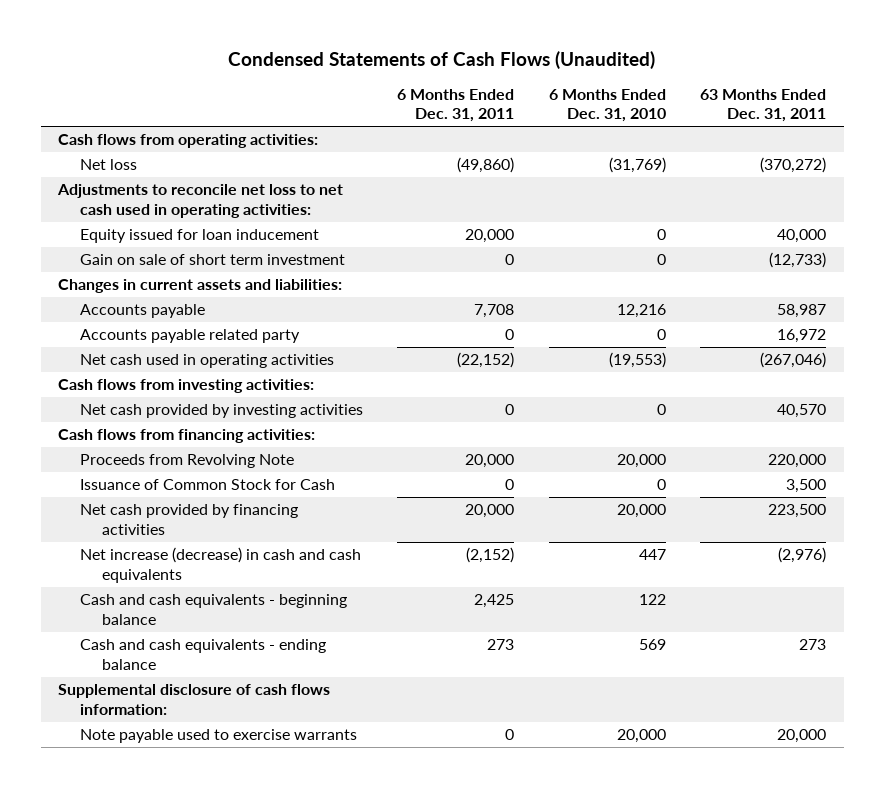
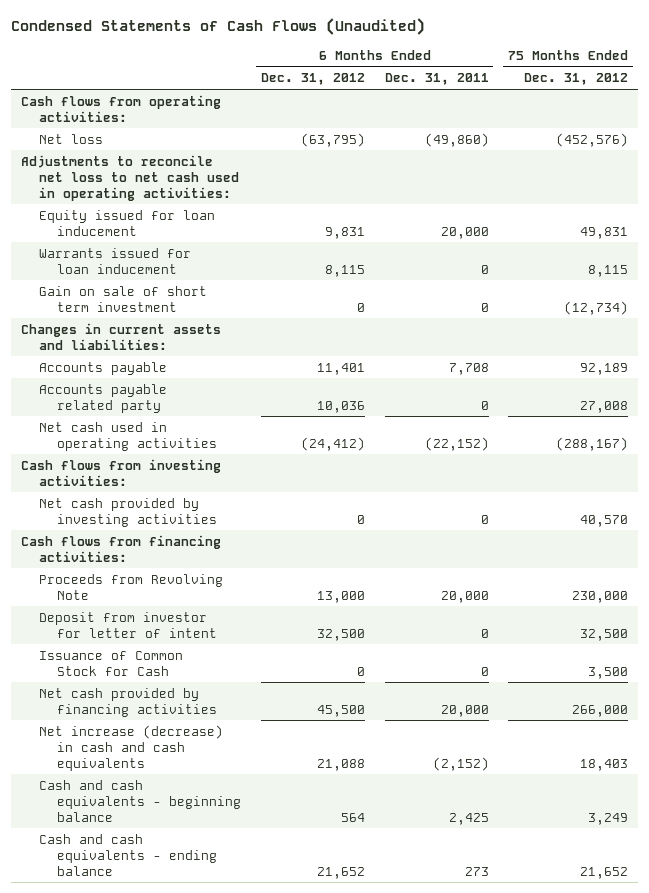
- | 6 Months Ended Dec. 31, 2011 | 6 Months Ended Dec. 31, 2010 | 63 Months Ended Dec. 31, 2011
+ | 6 Months Ended Dec. 31, 2012 | 6 Months Ended Dec. 31, 2011 | 75 Months Ended Dec. 31, 2012
+ Warrants issued for loan inducement | 8,115 | 0 | 8,115
+ Deposit from investor for letter of intent | 32,500 | 0 | 32,500
- Supplemental disclosure of cash flows information:
- Note payable used to exercise warrants | 0 | 20,000 | 20,000

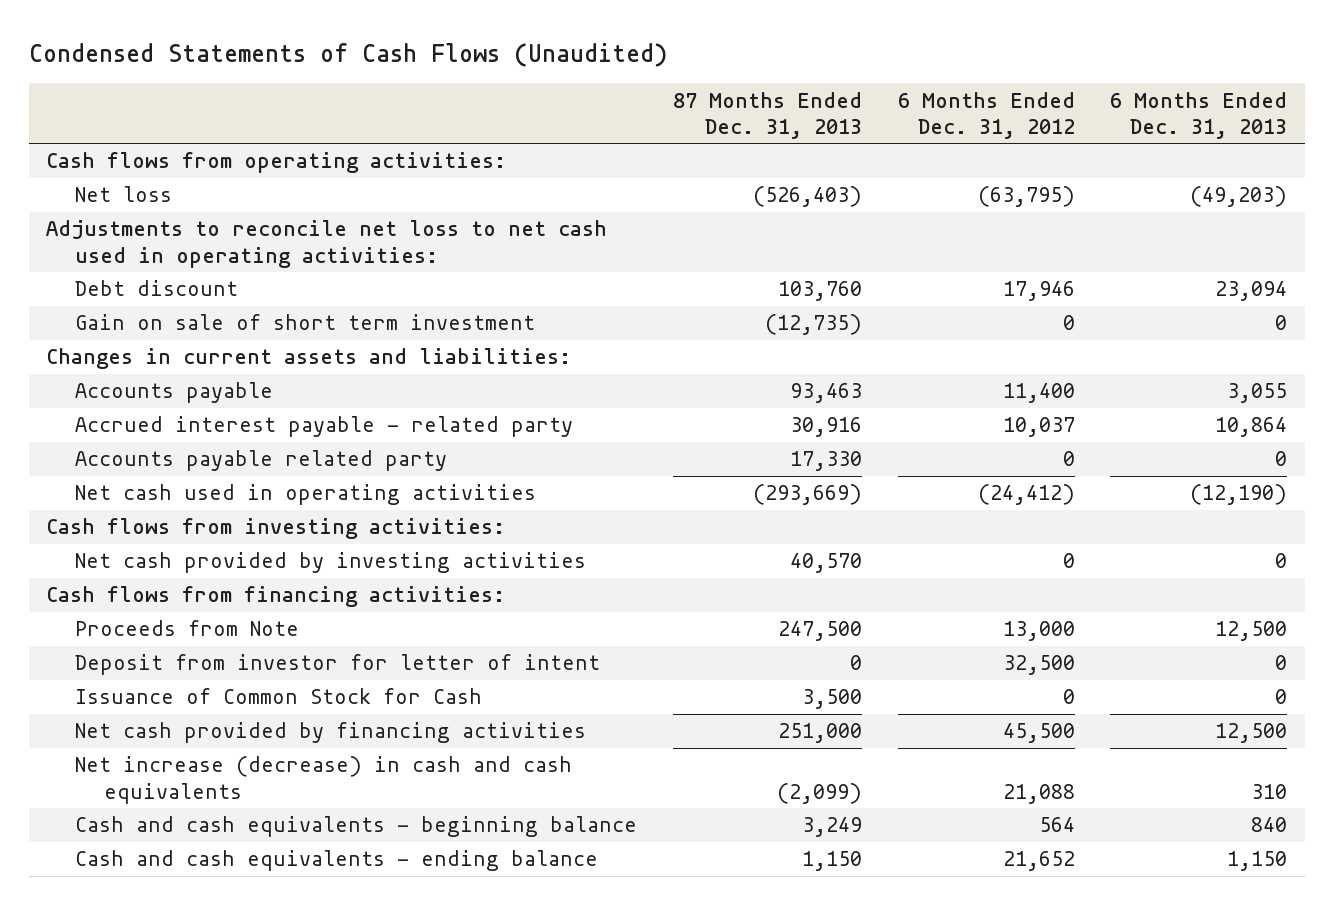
- | 6 Months Ended Dec. 31, 2012 | 6 Months Ended Dec. 31, 2011 | 75 Months Ended Dec. 31, 2012
+ | 87 Months Ended Dec. 31, 2013 | 6 Months Ended Dec. 31, 2012 | 6 Months Ended Dec. 31, 2013
- Equity issued for loan inducement | 9,831 | 20,000 | 49,831
- Warrants issued for loan inducement | 8,115 | 0 | 8,115
+ Debt discount | 103,760 | 17,946 | 23,094
- Accounts payable | 11,401 | 7,708 | 92,189
- Accounts payable related party | 10,036 | 0 | 27,008
+ Accounts payable | 93,463 | 11,400 | 3,055
+ Accrued interest payable - related party | 30,916 | 10,037 | 10,864
+ Accounts payable related party | 17,330 | 0 | 0
- Proceeds from Revolving Note | 13,000 | 20,000 | 230,000
+ Proceeds from Note | 247,500 | 13,000 | 12,500

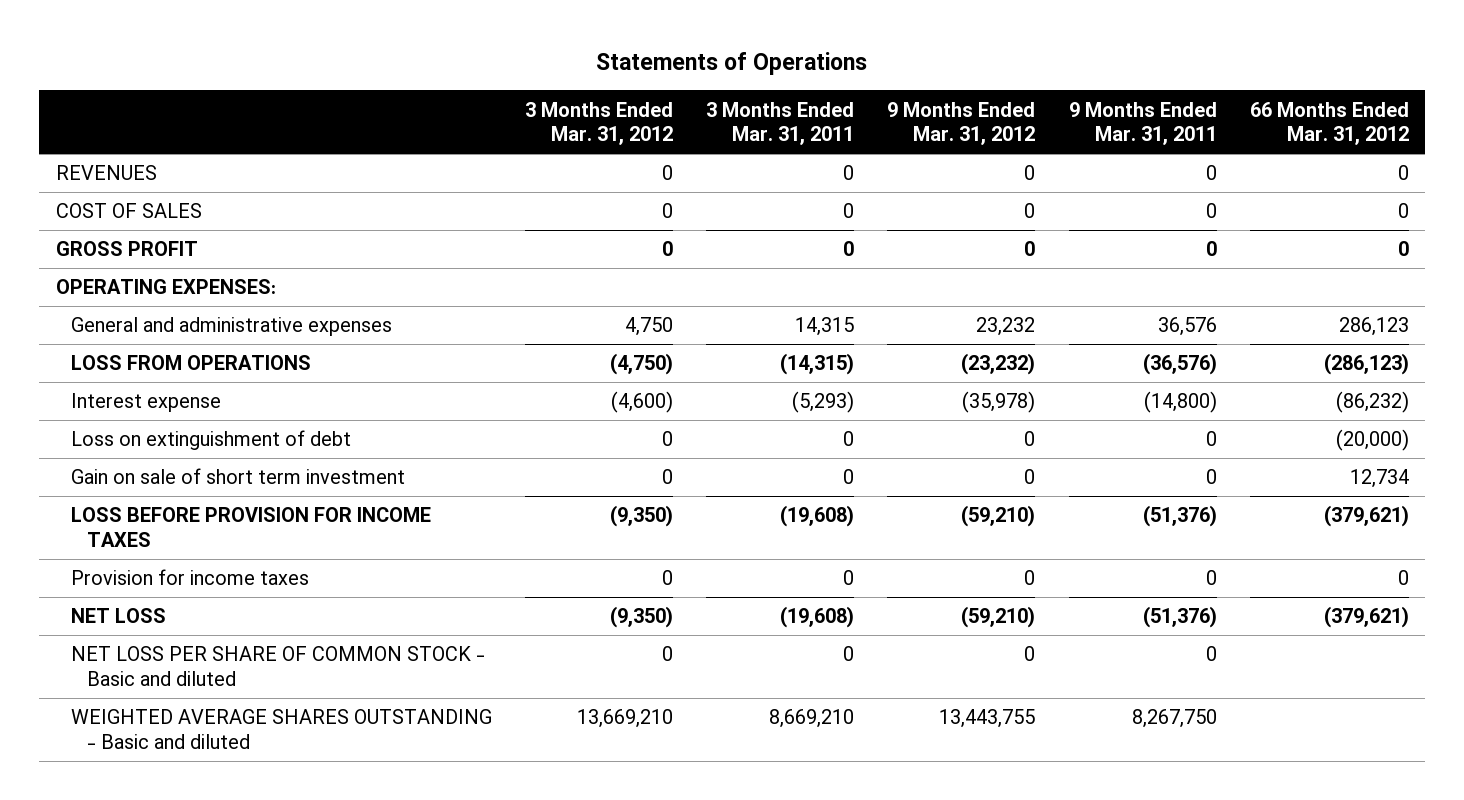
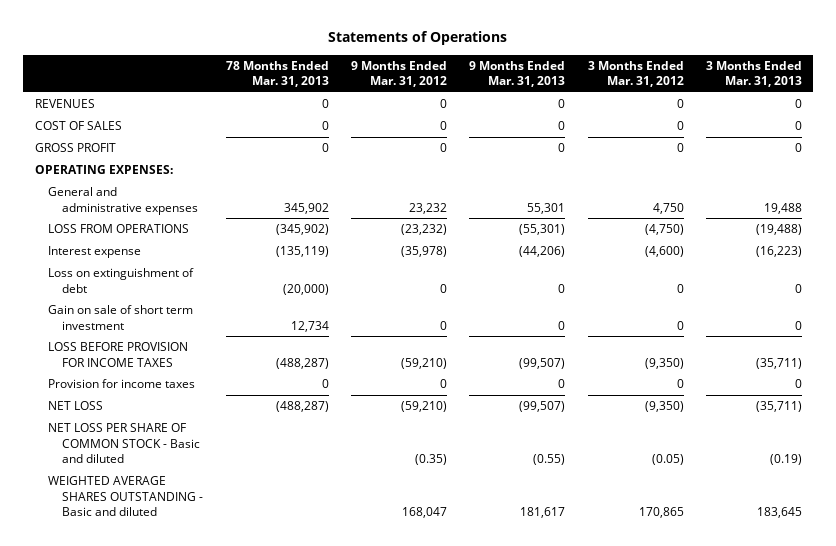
- | 3 Months Ended Mar. 31, 2012 | 3 Months Ended Mar. 31, 2011 | 9 Months Ended Mar. 31, 2012 | 9 Months Ended Mar. 31, 2011 | 66 Months Ended Mar. 31, 2012
+ | 78 Months Ended Mar. 31, 2013 | 9 Months Ended Mar. 31, 2012 | 9 Months Ended Mar. 31, 2013 | 3 Months Ended Mar. 31, 2012 | 3 Months Ended Mar. 31, 2013
- NET LOSS PER SHARE OF COMMON STOCK - Basic and diluted | 0 | 0 | 0 | 0 |
- WEIGHTED AVERAGE SHARES OUTSTANDING - Basic and diluted | 13,669,210 | 8,669,210 | 13,443,755 | 8,267,750 |
+ NET LOSS PER SHARE OF COMMON STOCK - Basic and diluted | | (0.35) | (0.55) | (0.05) | (0.19)
+ WEIGHTED AVERAGE SHARES OUTSTANDING - Basic and diluted | | 168,047 | 181,617 | 170,865 | 183,645

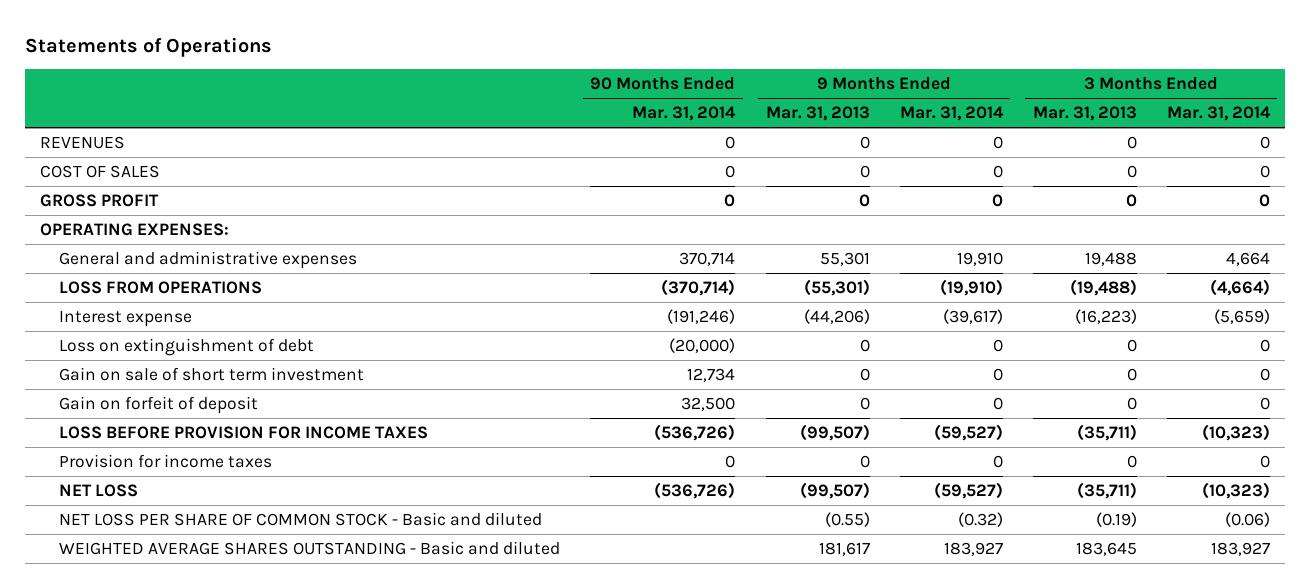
- | 78 Months Ended Mar. 31, 2013 | 9 Months Ended Mar. 31, 2012 | 9 Months Ended Mar. 31, 2013 | 3 Months Ended Mar. 31, 2012 | 3 Months Ended Mar. 31, 2013
+ | 90 Months Ended Mar. 31, 2014 | 9 Months Ended Mar. 31, 2013 | 9 Months Ended Mar. 31, 2014 | 3 Months Ended Mar. 31, 2013 | 3 Months Ended Mar. 31, 2014
+ Gain on forfeit of deposit | 32,500 | 0 | 0 | 0 | 0

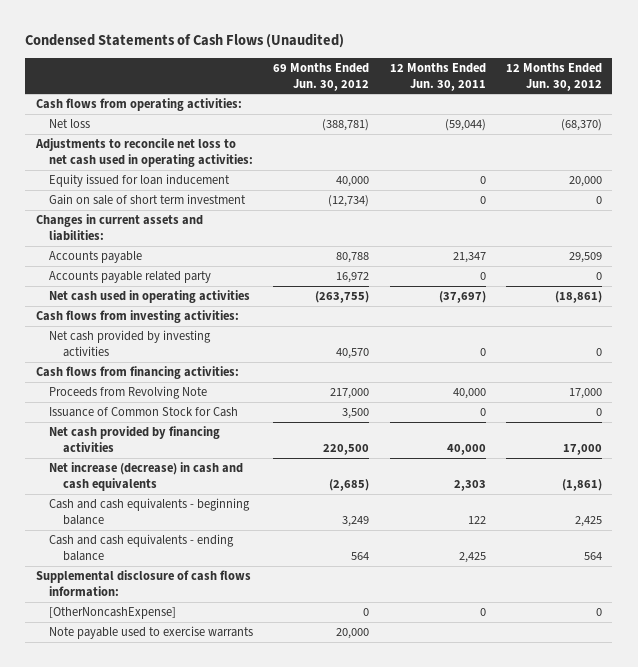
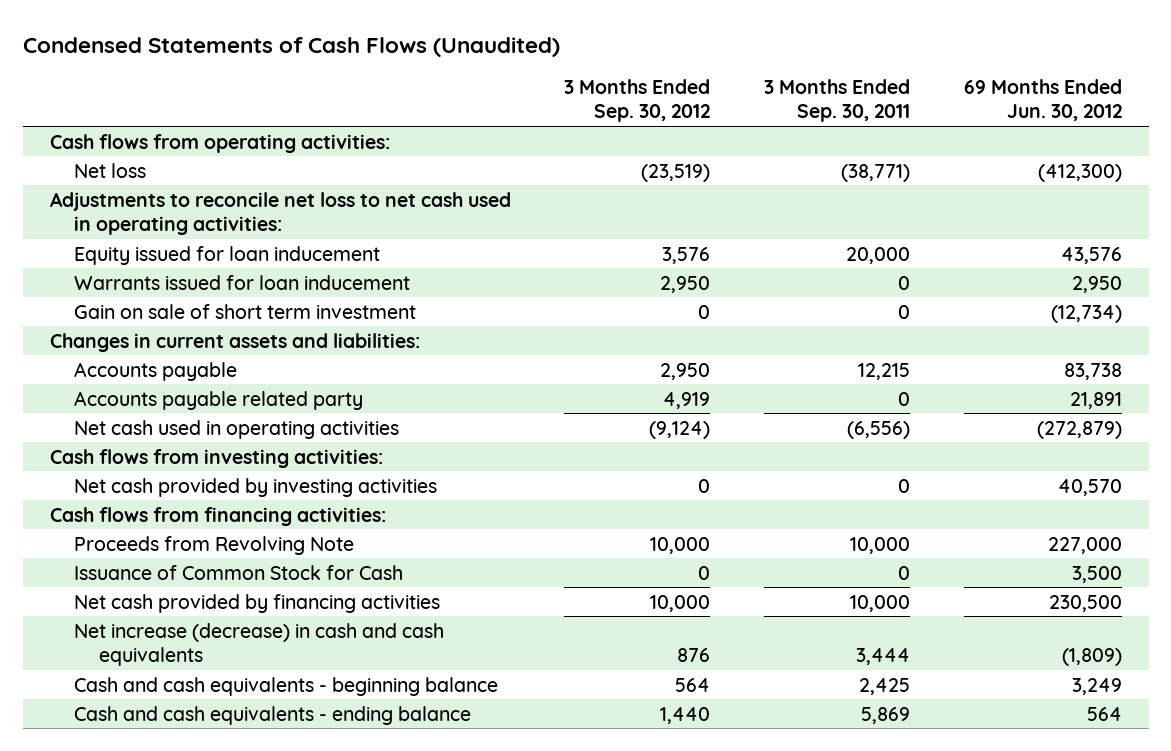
- | 69 Months Ended Jun. 30, 2012 | 12 Months Ended Jun. 30, 2011 | 12 Months Ended Jun. 30, 2012
+ | 3 Months Ended Sep. 30, 2012 | 3 Months Ended Sep. 30, 2011 | 69 Months Ended Jun. 30, 2012
- Net loss | (388,781) | (59,044) | (68,370)
+ Net loss | (23,519) | (38,771) | (412,300)
- Equity issued for loan inducement | 40,000 | 0 | 20,000
+ Equity issued for loan inducement | 3,576 | 20,000 | 43,576
+ Warrants issued for loan inducement | 2,950 | 0 | 2,950
- Accounts payable | 80,788 | 21,347 | 29,509
- Accounts payable related party | 16,972 | 0 | 0
- Net cash used in operating activities | (263,755) | (37,697) | (18,861)
+ Accounts payable | 2,950 | 12,215 | 83,738
+ Accounts payable related party | 4,919 | 0 | 21,891
+ Net cash used in operating activities | (9,124) | (6,556) | (272,879)
- Proceeds from Revolving Note | 217,000 | 40,000 | 17,000
+ Proceeds from Revolving Note | 10,000 | 10,000 | 227,000
- Net cash provided by financing activities | 220,500 | 40,000 | 17,000
- Net increase (decrease) in cash and cash equivalents | (2,685) | 2,303 | (1,861)
+ Net cash provided by financing activities | 10,000 | 10,000 | 230,500
+ Net increase (decrease) in cash and cash equivalents | 876 | 3,444 | (1,809)
- Supplemental disclosure of cash flows information:
- [OtherNoncashExpense] | 0 | 0 | 0
- Note payable used to exercise warrants | 20,000 | |

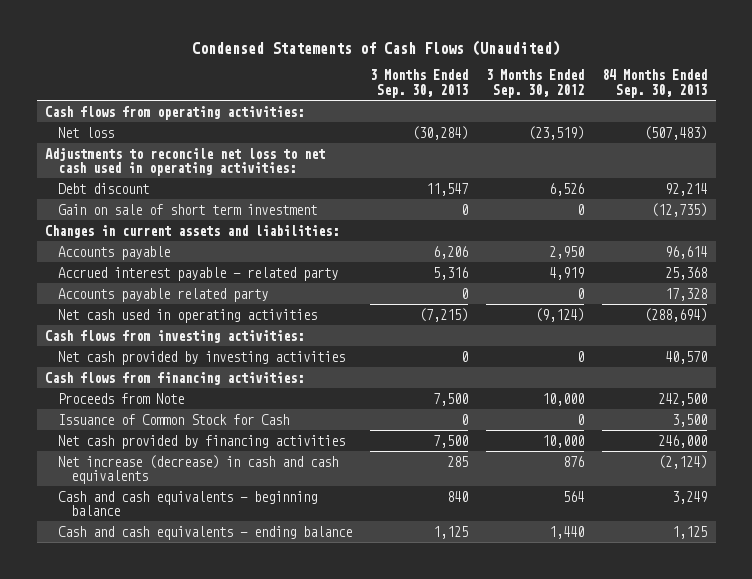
- | 3 Months Ended Sep. 30, 2012 | 3 Months Ended Sep. 30, 2011 | 69 Months Ended Jun. 30, 2012
+ | 3 Months Ended Sep. 30, 2013 | 3 Months Ended Sep. 30, 2012 | 84 Months Ended Sep. 30, 2013
- Equity issued for loan inducement | 3,576 | 20,000 | 43,576
- Warrants issued for loan inducement | 2,950 | 0 | 2,950
+ Debt discount | 11,547 | 6,526 | 92,214
- Accounts payable related party | 4,919 | 0 | 21,891
+ Accrued interest payable - related party | 5,316 | 4,919 | 25,368
+ Accounts payable related party | 0 | 0 | 17,328
- Proceeds from Revolving Note | 10,000 | 10,000 | 227,000
+ Proceeds from Note | 7,500 | 10,000 | 242,500

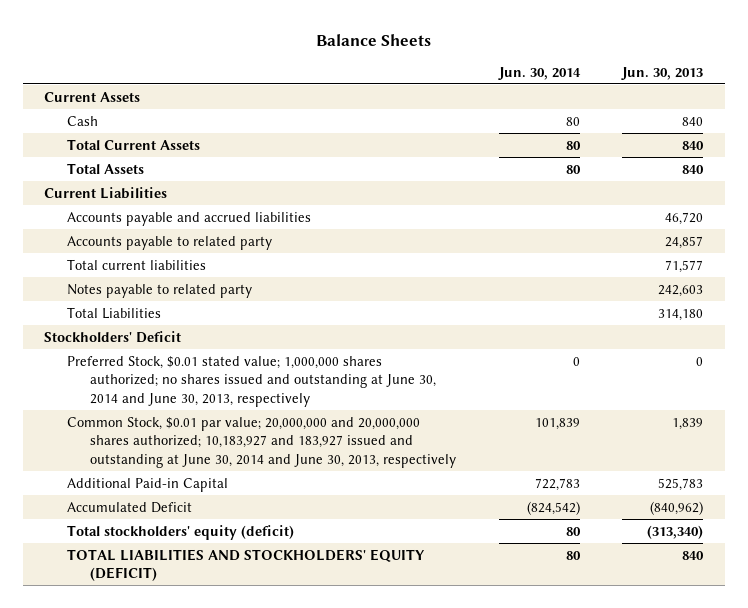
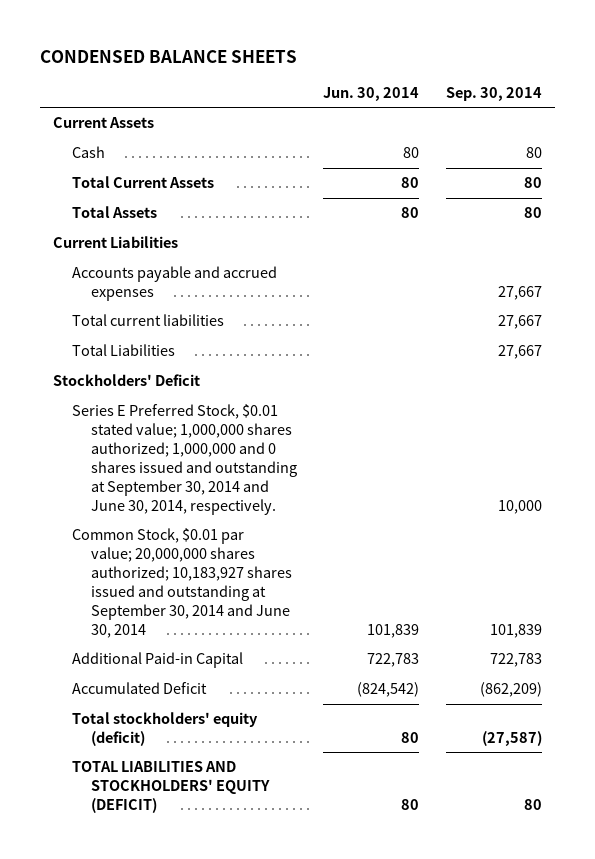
- Balance Sheets
+ CONDENSED BALANCE SHEETS
- | Jun. 30, 2014 | Jun. 30, 2013
+ | Jun. 30, 2014 | Sep. 30, 2014
- Accounts payable and accrued liabilities | | 46,720
- Accounts payable to related party | | 24,857
+ Accounts payable and accrued expenses | | 27,667
- Notes payable to related party | | 242,603
- Preferred Stock, $0.01 stated value; 1,000,000 shares authorized; no shares issued and outstanding at June 30, 2014 and June 30, 2013, respectively | 0 | 0
- Common Stock, $0.01 par value; 20,000,000 and 20,000,000 shares authorized; 10,183,927 and 183,927 issued and outstanding at June 30, 2014 and June 30, 2013, respectively | 101,839 | 1,839
+ Series E Preferred Stock, $0.01 stated value; 1,000,000 shares authorized; 1,000,000 and 0 shares issued and outstanding at September 30, 2014 and June 30, 2014, respectively. | | 10,000
+ Common Stock, $0.01 par value; 20,000,000 shares authorized; 10,183,927 shares issued and outstanding at September 30, 2014 and June 30, 2014 | 101,839 | 101,839

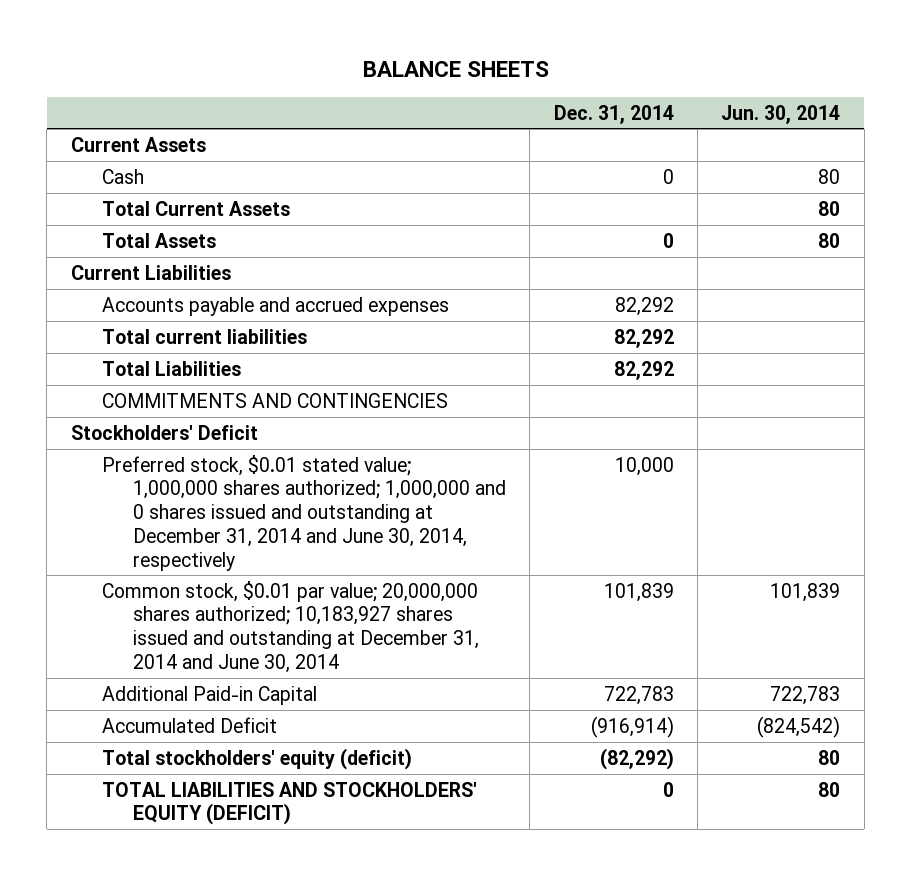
- CONDENSED BALANCE SHEETS
+ BALANCE SHEETS
- | Jun. 30, 2014 | Sep. 30, 2014
+ | Dec. 31, 2014 | Jun. 30, 2014
+ COMMITMENTS AND CONTINGENCIES
- Series E Preferred Stock, $0.01 stated value; 1,000,000 shares authorized; 1,000,000 and 0 shares issued and outstanding at September 30, 2014 and June 30, 2014, respectively. | | 10,000
- Common Stock, $0.01 par value; 20,000,000 shares authorized; 10,183,927 shares issued and outstanding at September 30, 2014 and June 30, 2014 | 101,839 | 101,839
+ Preferred stock, $0.01 stated value; 1,000,000 shares authorized; 1,000,000 and 0 shares issued and outstanding at December 31, 2014 and June 30, 2014, respectively | 10,000 |
+ Common stock, $0.01 par value; 20,000,000 shares authorized; 10,183,927 shares issued and outstanding at December 31, 2014 and June 30, 2014 | 101,839 | 101,839

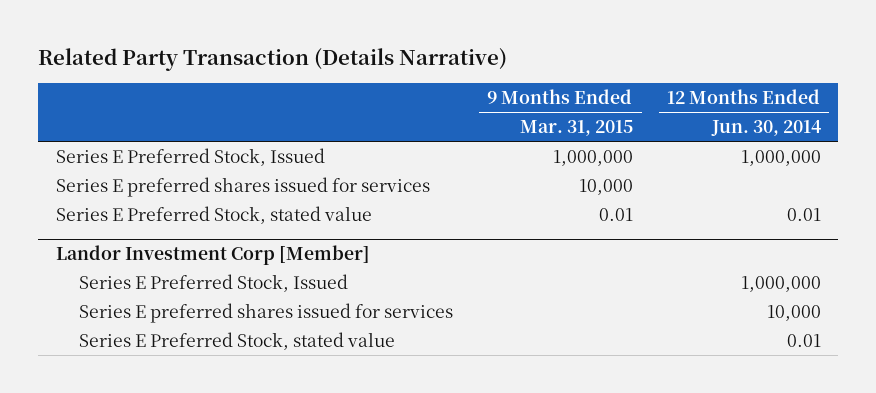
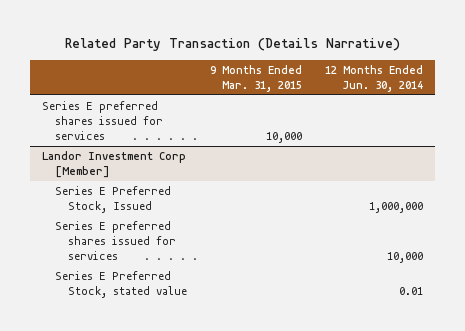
- Series E Preferred Stock, Issued | 1,000,000 | 1,000,000
- Series E Preferred Stock, stated value | 0.01 | 0.01

